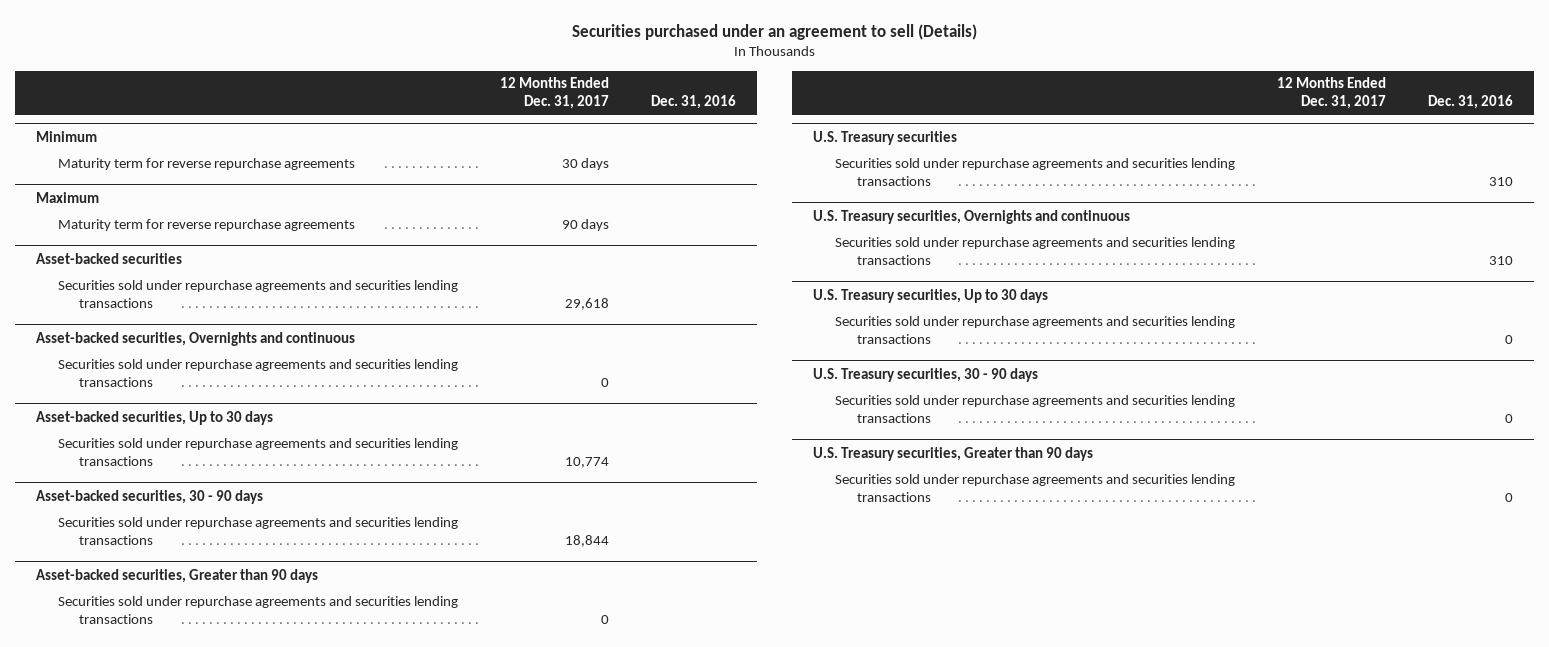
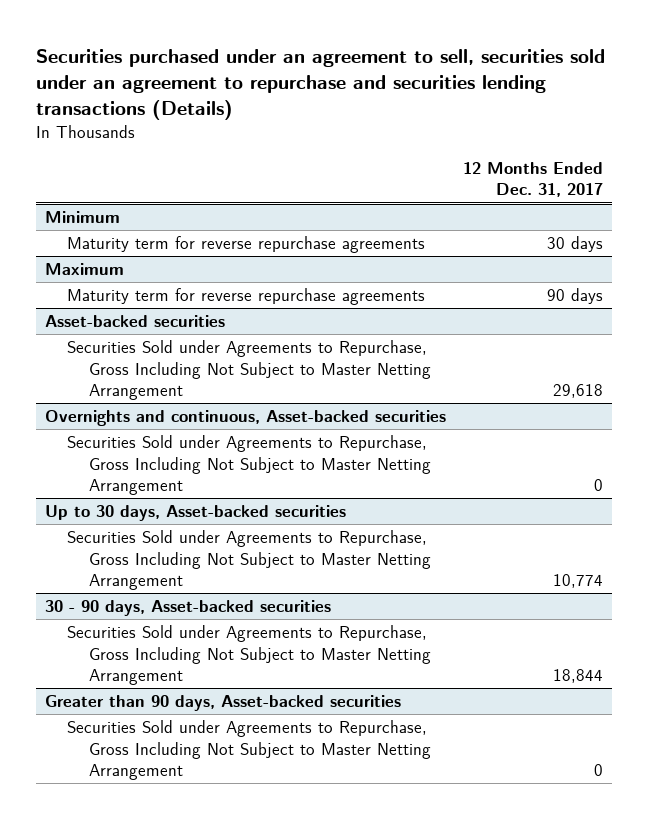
- Securities purchased under an agreement to sell (Details)
+ Securities purchased under an agreement to sell, securities sold under an agreement to repurchase and securities lending transactions (Details)
- | 12 Months Ended Dec. 31, 2017 | Dec. 31, 2016
+ | 12 Months Ended Dec. 31, 2017
@ Asset-backed securities
- Securities sold under repurchase agreements and securities lending transactions | 29,618 |
- Asset-backed securities, Overnights and continuous
- Securities sold under repurchase agreements and securities lending transactions | 0 |
- Asset-backed securities, Up to 30 days
- Securities sold under repurchase agreements and securities lending transactions | 10,774 |
- Asset-backed securities, 30 - 90 days
- Securities sold under repurchase agreements and securities lending transactions | 18,844 |
- Asset-backed securities, Greater than 90 days
- Securities sold under repurchase agreements and securities lending transactions | 0 |
- U.S. Treasury securities
- Securities sold under repurchase agreements and securities lending transactions | | 310
- U.S. Treasury securities, Overnights and continuous
- Securities sold under repurchase agreements and securities lending transactions | | 310
- U.S. Treasury securities, Up to 30 days
- Securities sold under repurchase agreements and securities lending transactions | | 0
- U.S. Treasury securities, 30 - 90 days
- Securities sold under repurchase agreements and securities lending transactions | | 0
- U.S. Treasury securities, Greater than 90 days
- Securities sold under repurchase agreements and securities lending transactions | | 0
@ Asset-backed securities
+ Securities Sold under Agreements to Repurchase, Gross Including Not Subject to Master Netting Arrangement | 29,618
+ Overnights and continuous, Asset-backed securities
+ Securities Sold under Agreements to Repurchase, Gross Including Not Subject to Master Netting Arrangement | 0
+ Up to 30 days, Asset-backed securities
+ Securities Sold under Agreements to Repurchase, Gross Including Not Subject to Master Netting Arrangement | 10,774
+ 30 - 90 days, Asset-backed securities
+ Securities Sold under Agreements to Repurchase, Gross Including Not Subject to Master Netting Arrangement | 18,844
+ Greater than 90 days, Asset-backed securities
+ Securities Sold under Agreements to Repurchase, Gross Including Not Subject to Master Netting Arrangement | 0

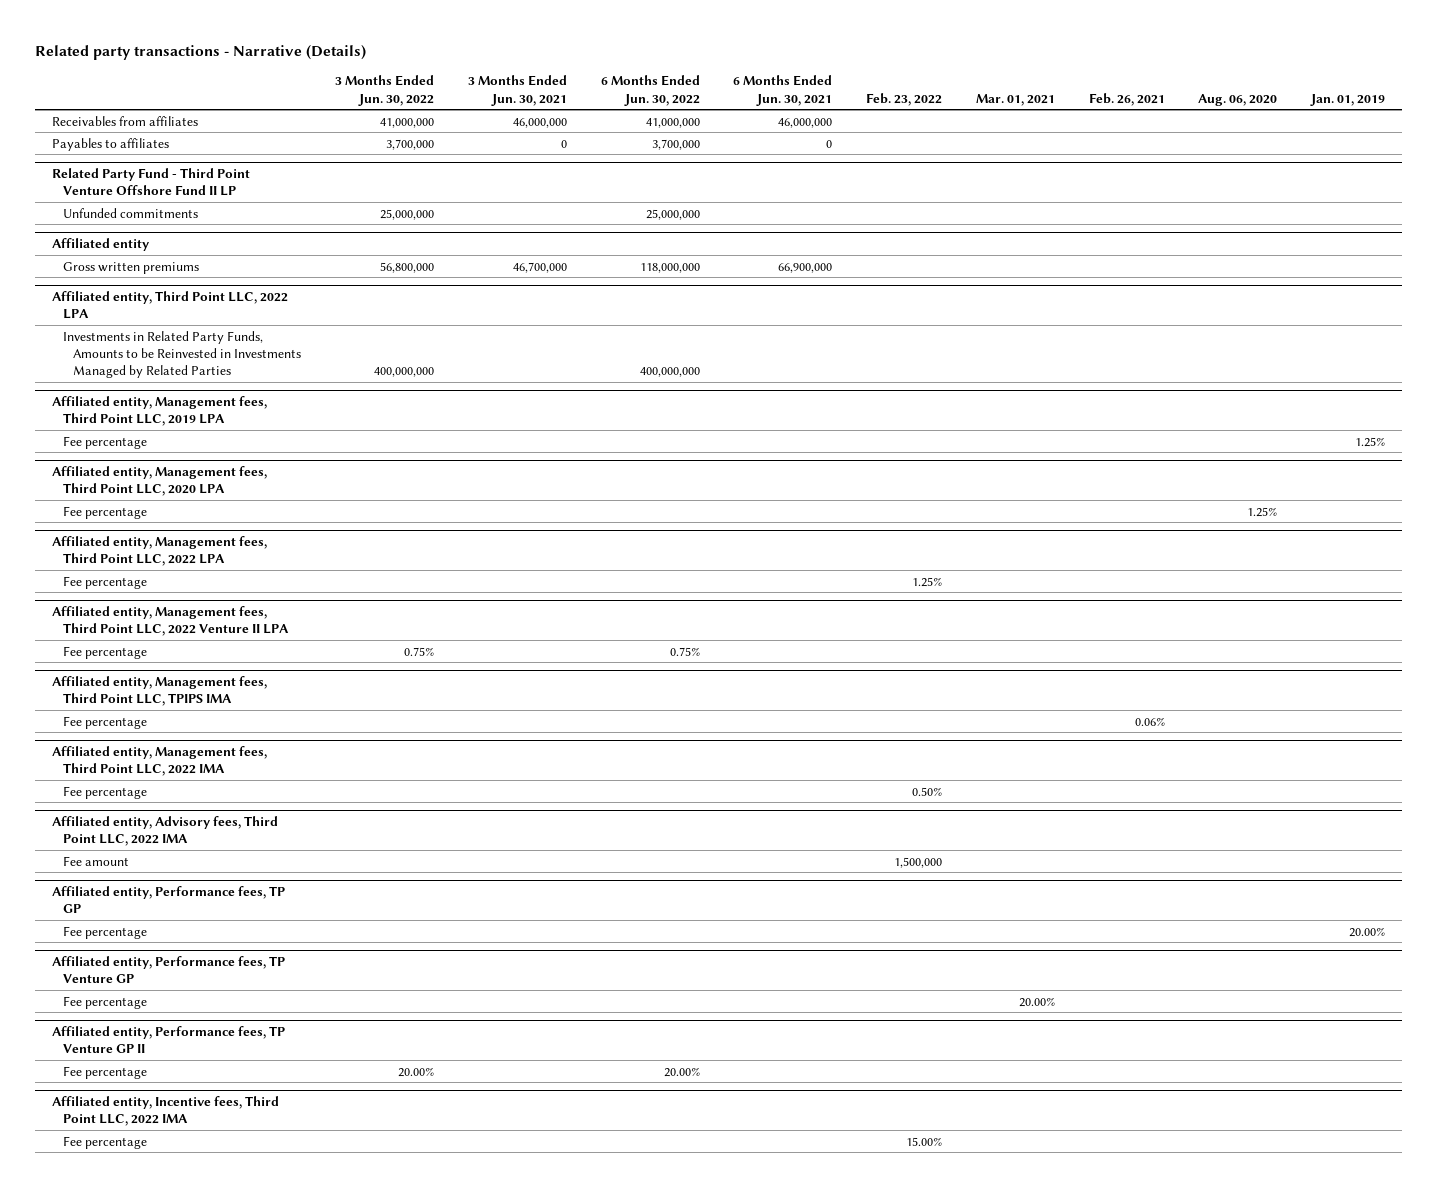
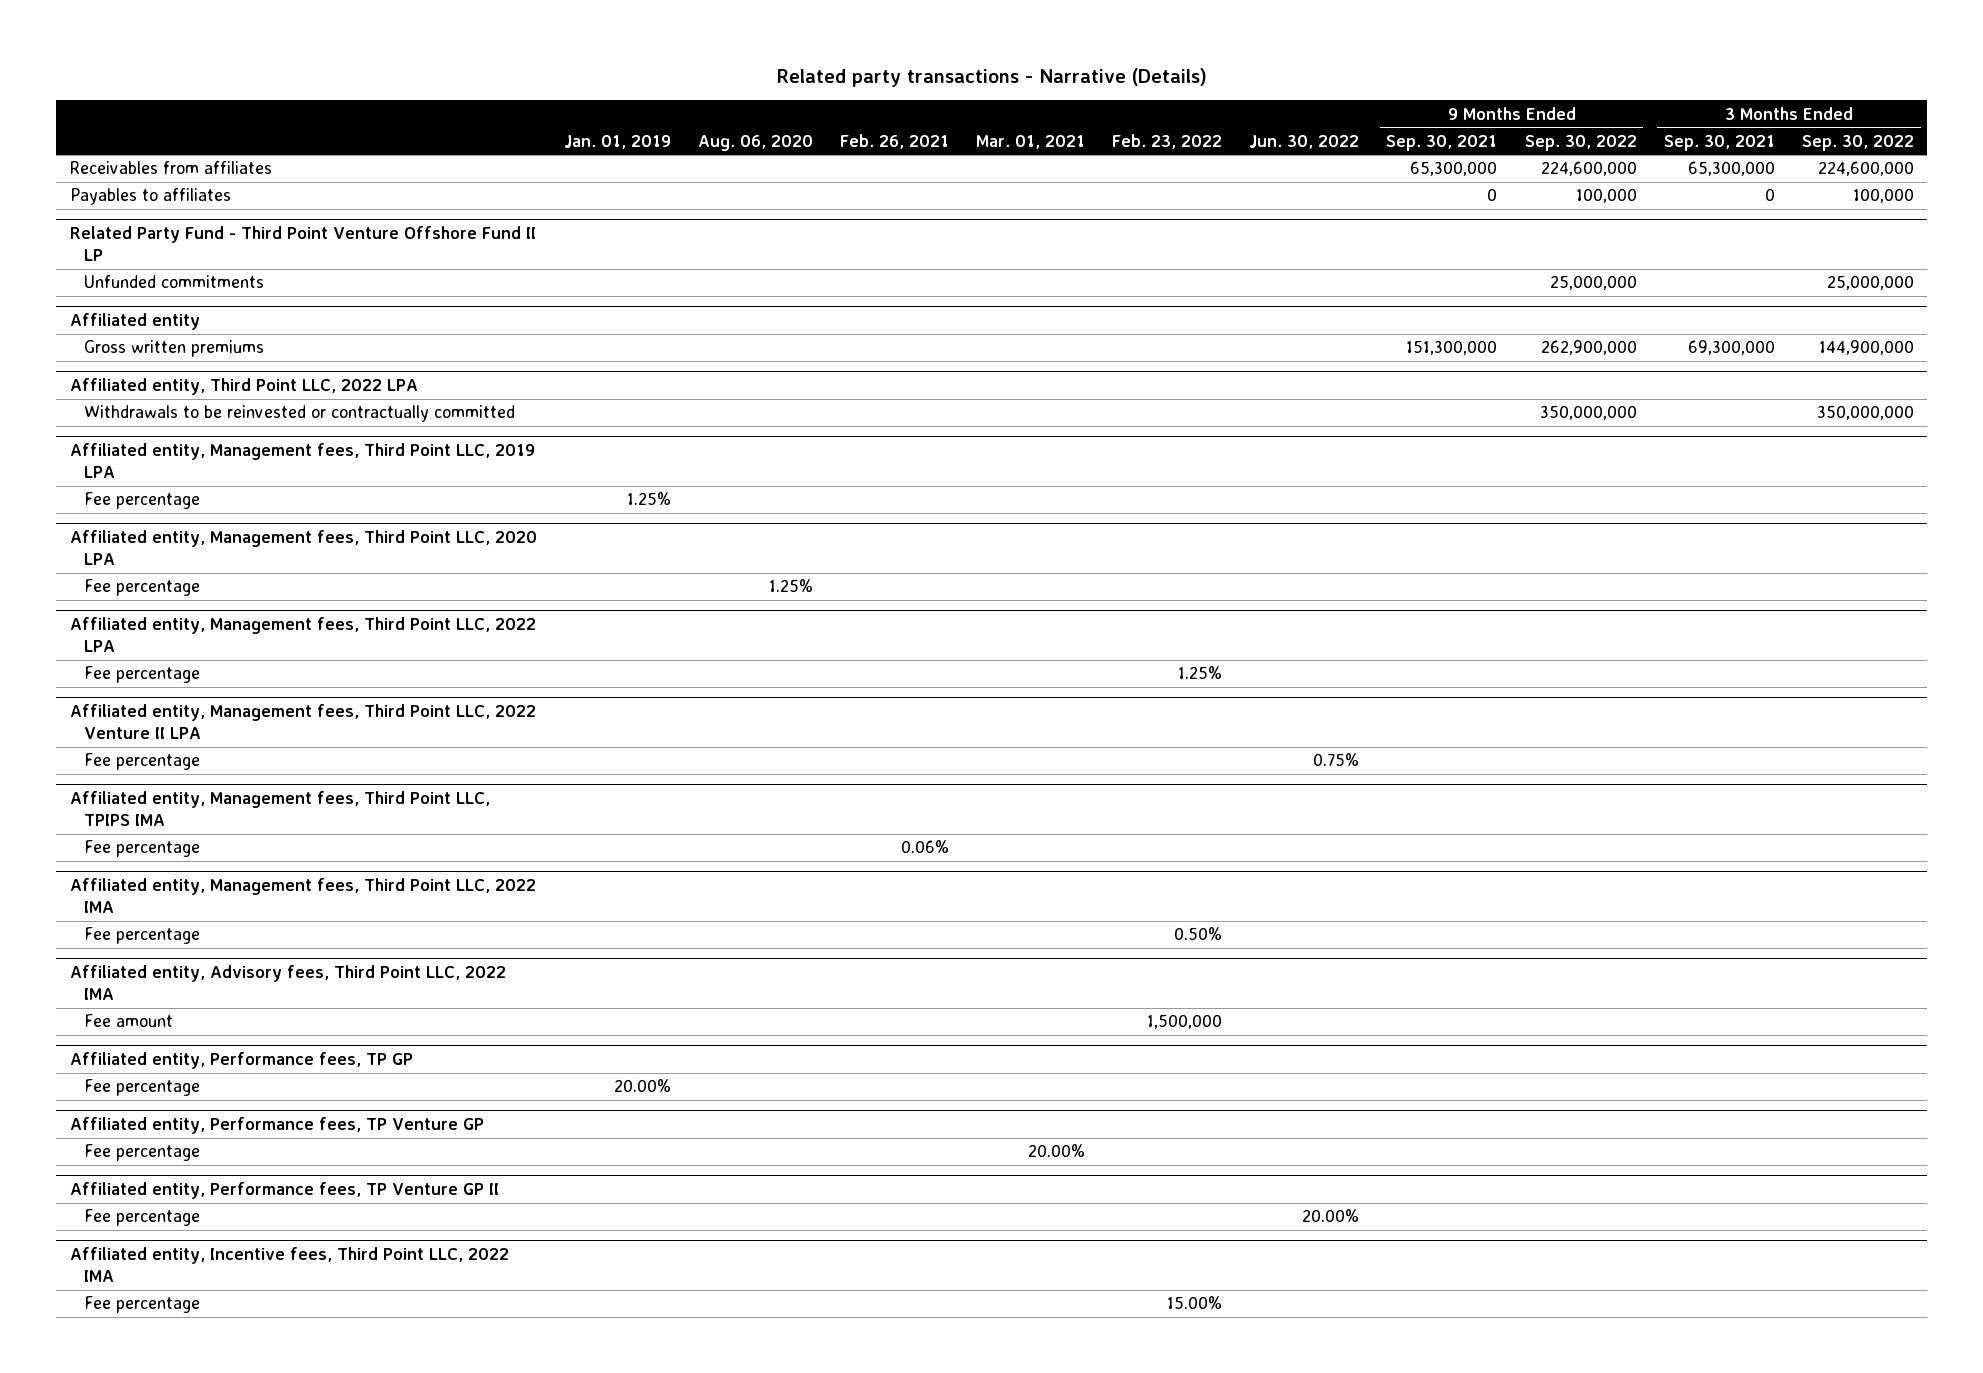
- | 3 Months Ended Jun. 30, 2022 | 3 Months Ended Jun. 30, 2021 | 6 Months Ended Jun. 30, 2022 | 6 Months Ended Jun. 30, 2021 | Feb. 23, 2022 | Mar. 01, 2021 | Feb. 26, 2021 | Aug. 06, 2020 | Jan. 01, 2019
+ | Jan. 01, 2019 | Aug. 06, 2020 | Feb. 26, 2021 | Mar. 01, 2021 | Feb. 23, 2022 | Jun. 30, 2022 | 9 Months Ended Sep. 30, 2021 | 9 Months Ended Sep. 30, 2022 | 3 Months Ended Sep. 30, 2021 | 3 Months Ended Sep. 30, 2022
@ Affiliated entity, Third Point LLC, 2022 LPA
- Investments in Related Party Funds, Amounts to be Reinvested in Investments Managed by Related Parties | 400,000,000 | | 400,000,000 | | | | | |
+ Withdrawals to be reinvested or contractually committed | | | | | | | | 350,000,000 | | 350,000,000

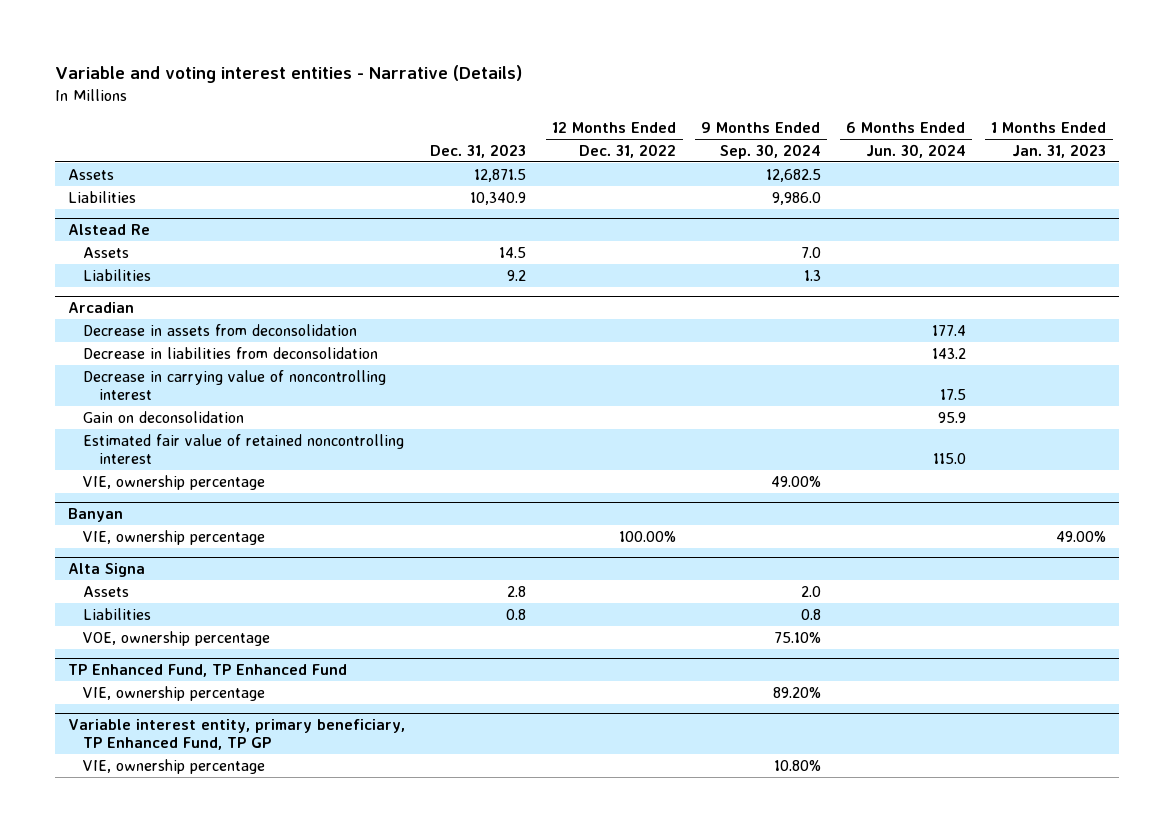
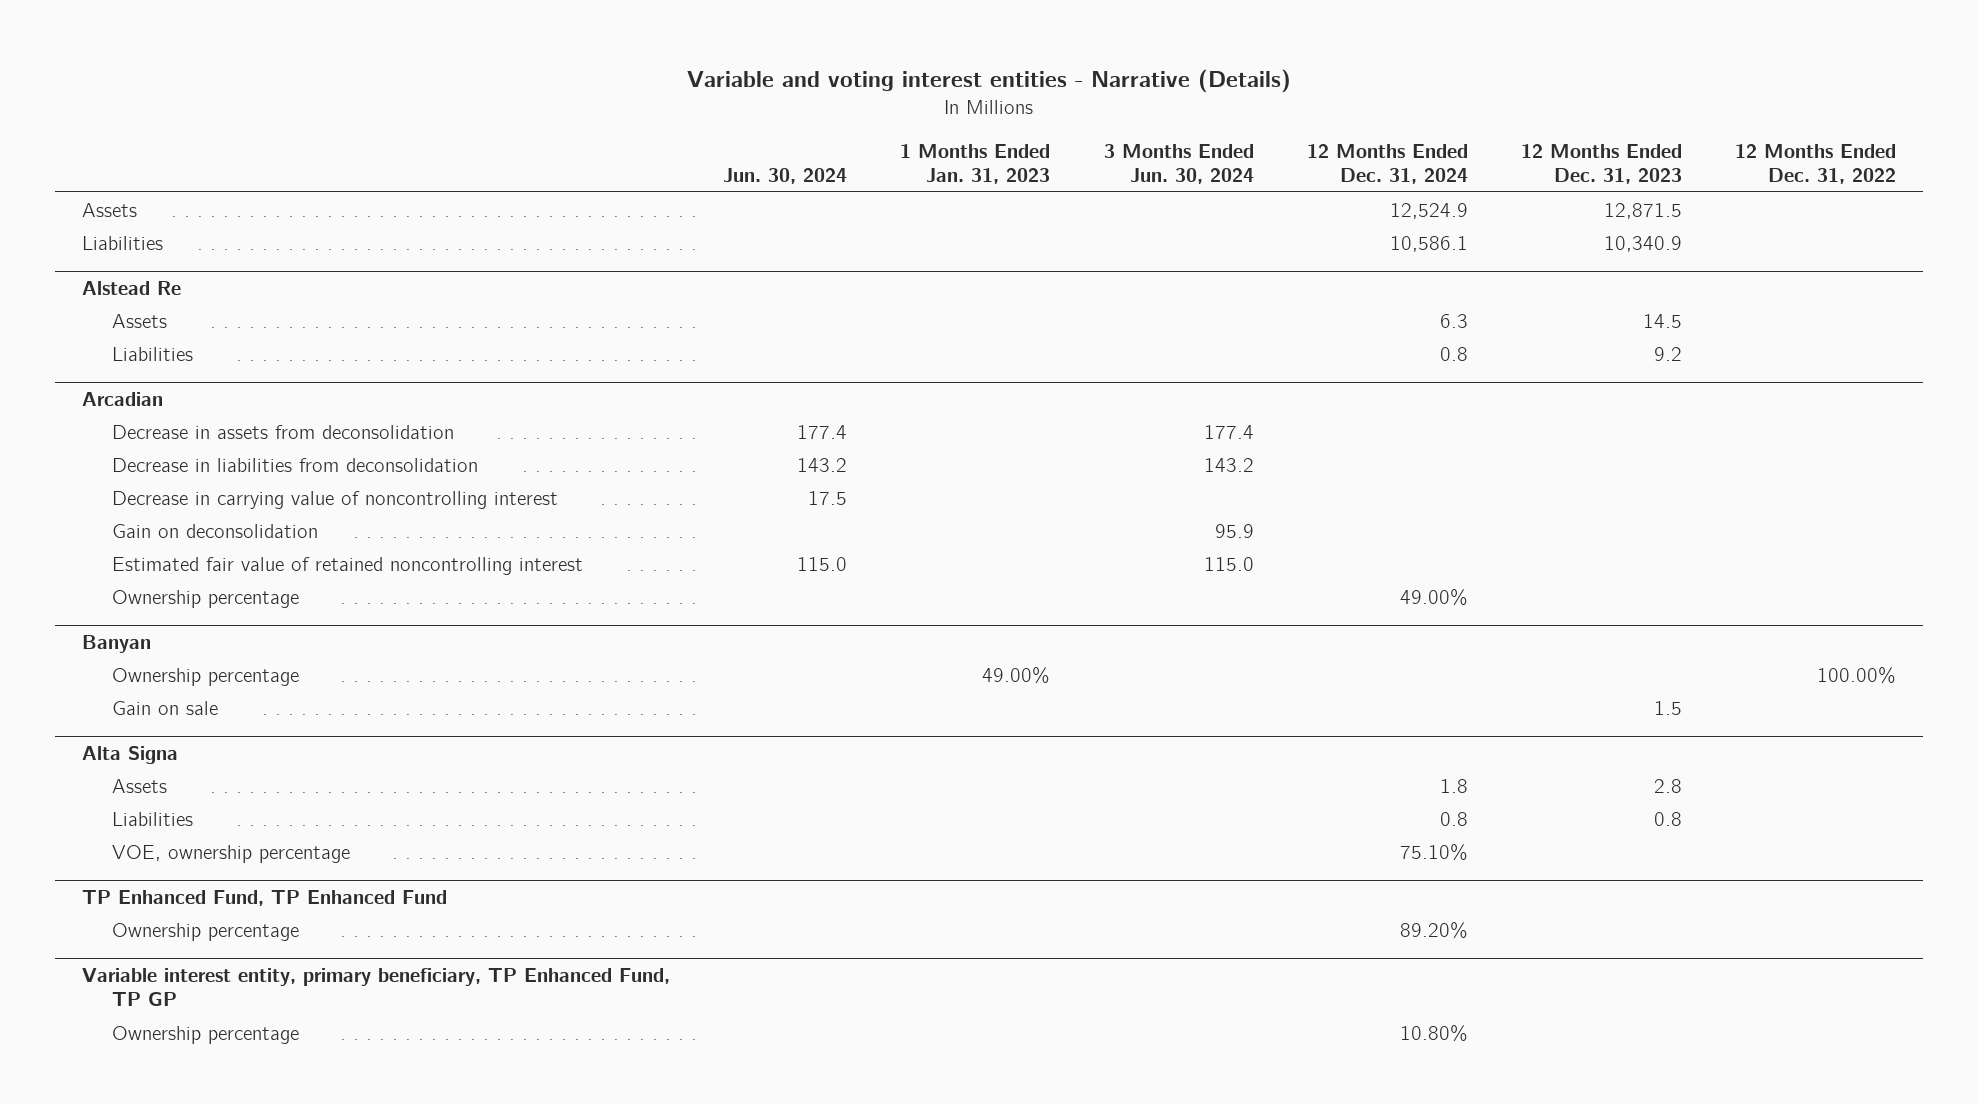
- | Dec. 31, 2023 | 12 Months Ended Dec. 31, 2022 | 9 Months Ended Sep. 30, 2024 | 6 Months Ended Jun. 30, 2024 | 1 Months Ended Jan. 31, 2023
+ | Jun. 30, 2024 | 1 Months Ended Jan. 31, 2023 | 3 Months Ended Jun. 30, 2024 | 12 Months Ended Dec. 31, 2024 | 12 Months Ended Dec. 31, 2023 | 12 Months Ended Dec. 31, 2022
@ Arcadian
- VIE, ownership percentage | | | 49.00% | |
+ Ownership percentage | | | | 49.00% | |
@ Banyan
- VIE, ownership percentage | | 100.00% | | | 49.00%
+ Ownership percentage | | 49.00% | | | | 100.00%
+ Gain on sale | | | | | 1.5 |
@ TP Enhanced Fund, TP Enhanced Fund
- VIE, ownership percentage | | | 89.20% | |
+ Ownership percentage | | | | 89.20% | |
@ Variable interest entity, primary beneficiary, TP Enhanced Fund, TP GP
- VIE, ownership percentage | | | 10.80% | |
+ Ownership percentage | | | | 10.80% | |

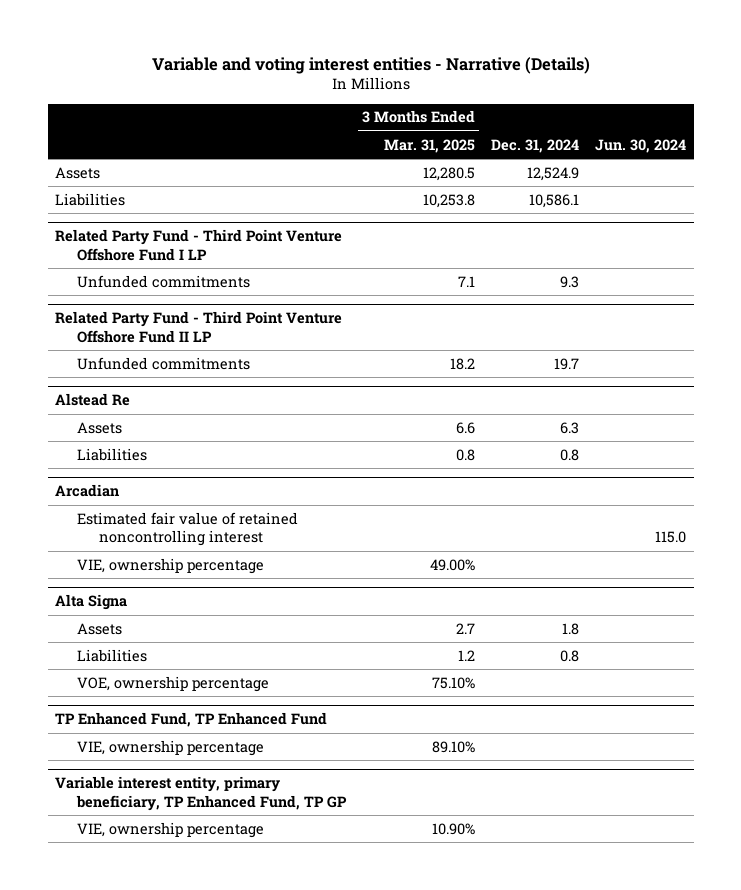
- | Jun. 30, 2024 | 1 Months Ended Jan. 31, 2023 | 3 Months Ended Jun. 30, 2024 | 12 Months Ended Dec. 31, 2024 | 12 Months Ended Dec. 31, 2023 | 12 Months Ended Dec. 31, 2022
+ | 3 Months Ended Mar. 31, 2025 | Dec. 31, 2024 | Jun. 30, 2024
+ Related Party Fund - Third Point Venture Offshore Fund I LP
+ Unfunded commitments | 7.1 | 9.3 |
+ Related Party Fund - Third Point Venture Offshore Fund II LP
+ Unfunded commitments | 18.2 | 19.7 |
@ Arcadian
- Decrease in assets from deconsolidation | 177.4 | | 177.4 | | |
- Decrease in liabilities from deconsolidation | 143.2 | | 143.2 | | |
- Decrease in carrying value of noncontrolling interest | 17.5 | | | | |
- Gain on deconsolidation | | | 95.9 | | |
- Ownership percentage | | | | 49.00% | |
- Banyan
- Ownership percentage | | 49.00% | | | | 100.00%
- Gain on sale | | | | | 1.5 |
@ Arcadian
+ VIE, ownership percentage | 49.00% | |
@ TP Enhanced Fund, TP Enhanced Fund
- Ownership percentage | | | | 89.20% | |
+ VIE, ownership percentage | 89.10% | |
@ Variable interest entity, primary beneficiary, TP Enhanced Fund, TP GP
- Ownership percentage | | | | 10.80% | |
+ VIE, ownership percentage | 10.90% | |

